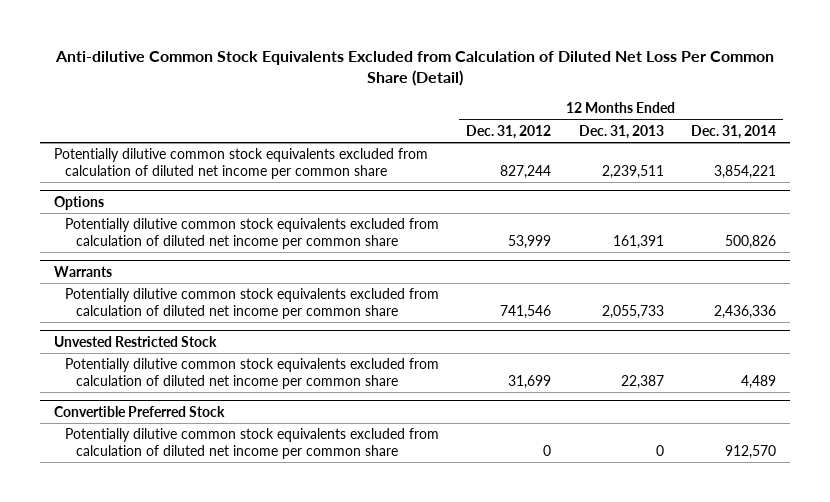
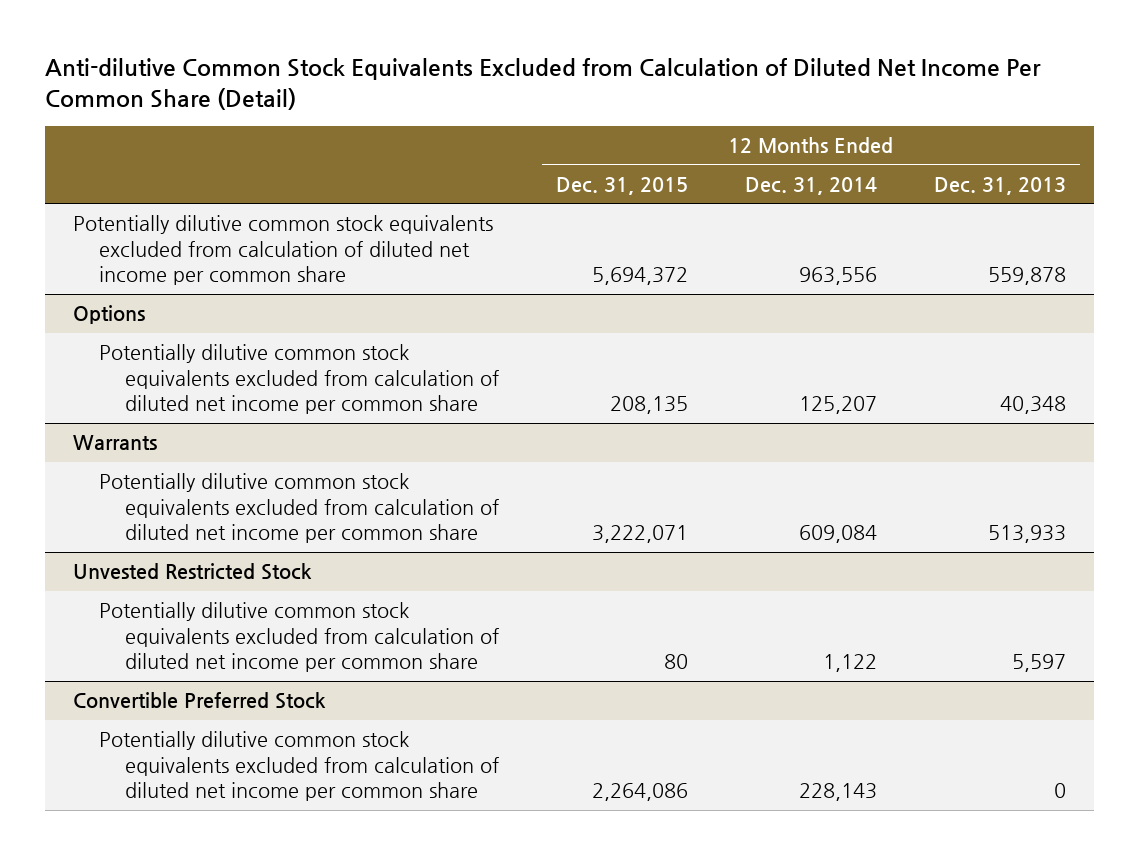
- Anti-dilutive Common Stock Equivalents Excluded from Calculation of Diluted Net Loss Per Common Share (Detail)
+ Anti-dilutive Common Stock Equivalents Excluded from Calculation of Diluted Net Income Per Common Share (Detail)
- | 12 Months Ended Dec. 31, 2012 | 12 Months Ended Dec. 31, 2013 | 12 Months Ended Dec. 31, 2014
+ | 12 Months Ended Dec. 31, 2015 | 12 Months Ended Dec. 31, 2014 | 12 Months Ended Dec. 31, 2013
- Potentially dilutive common stock equivalents excluded from calculation of diluted net income per common share | 827,244 | 2,239,511 | 3,854,221
+ Potentially dilutive common stock equivalents excluded from calculation of diluted net income per common share | 5,694,372 | 963,556 | 559,878
@ Options
- Potentially dilutive common stock equivalents excluded from calculation of diluted net income per common share | 53,999 | 161,391 | 500,826
+ Potentially dilutive common stock equivalents excluded from calculation of diluted net income per common share | 208,135 | 125,207 | 40,348
@ Warrants
- Potentially dilutive common stock equivalents excluded from calculation of diluted net income per common share | 741,546 | 2,055,733 | 2,436,336
+ Potentially dilutive common stock equivalents excluded from calculation of diluted net income per common share | 3,222,071 | 609,084 | 513,933
@ Unvested Restricted Stock
- Potentially dilutive common stock equivalents excluded from calculation of diluted net income per common share | 31,699 | 22,387 | 4,489
+ Potentially dilutive common stock equivalents excluded from calculation of diluted net income per common share | 80 | 1,122 | 5,597
@ Convertible Preferred Stock
- Potentially dilutive common stock equivalents excluded from calculation of diluted net income per common share | 0 | 0 | 912,570
+ Potentially dilutive common stock equivalents excluded from calculation of diluted net income per common share | 2,264,086 | 228,143 | 0

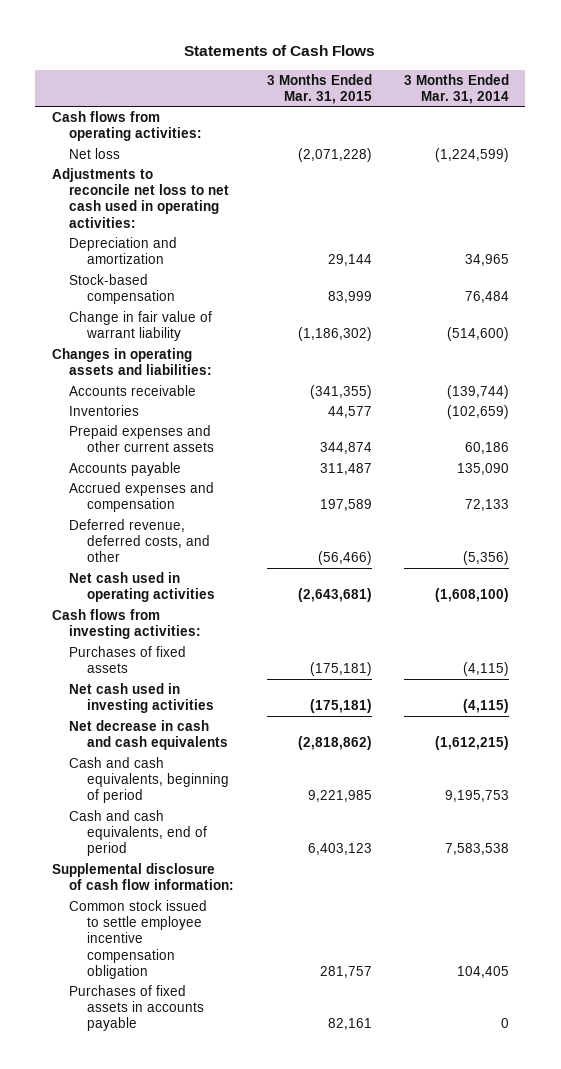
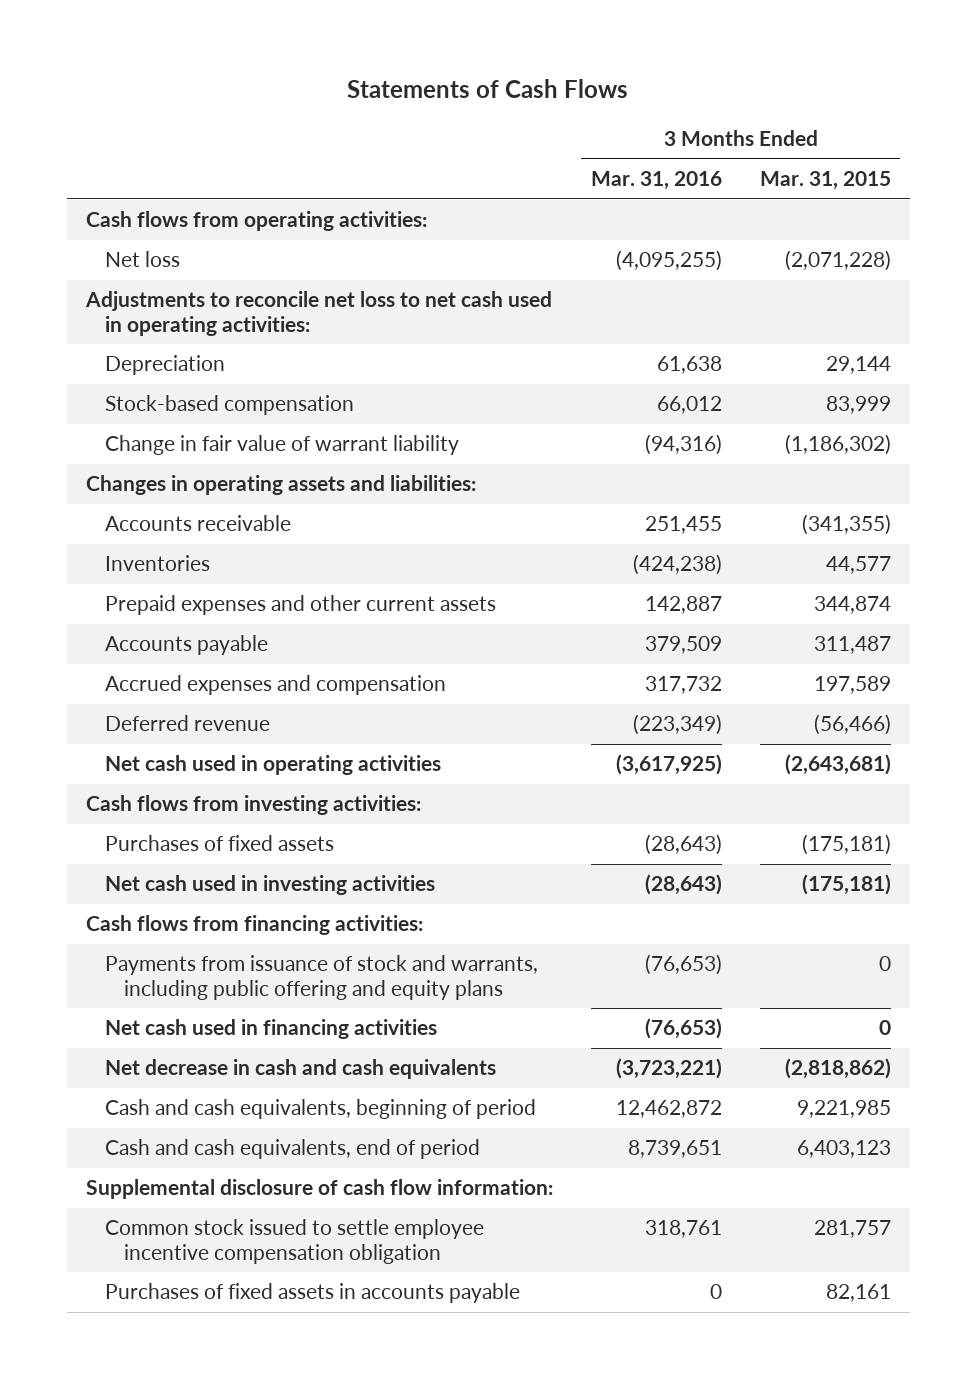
- | 3 Months Ended Mar. 31, 2015 | 3 Months Ended Mar. 31, 2014
+ | 3 Months Ended Mar. 31, 2016 | 3 Months Ended Mar. 31, 2015
- Depreciation and amortization | 29,144 | 34,965
+ Depreciation | 61,638 | 29,144
- Deferred revenue, deferred costs, and other | (56,466) | (5,356)
+ Deferred revenue | (223,349) | (56,466)
+ Cash flows from financing activities:
+ Payments from issuance of stock and warrants, including public offering and equity plans | (76,653) | 0
+ Net cash used in financing activities | (76,653) | 0

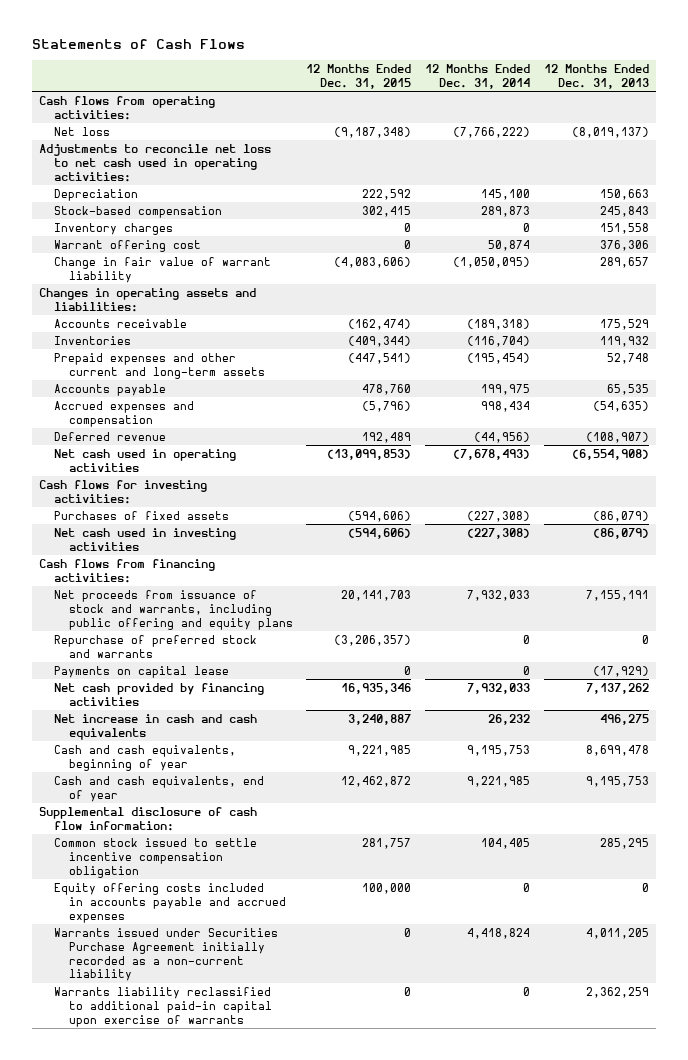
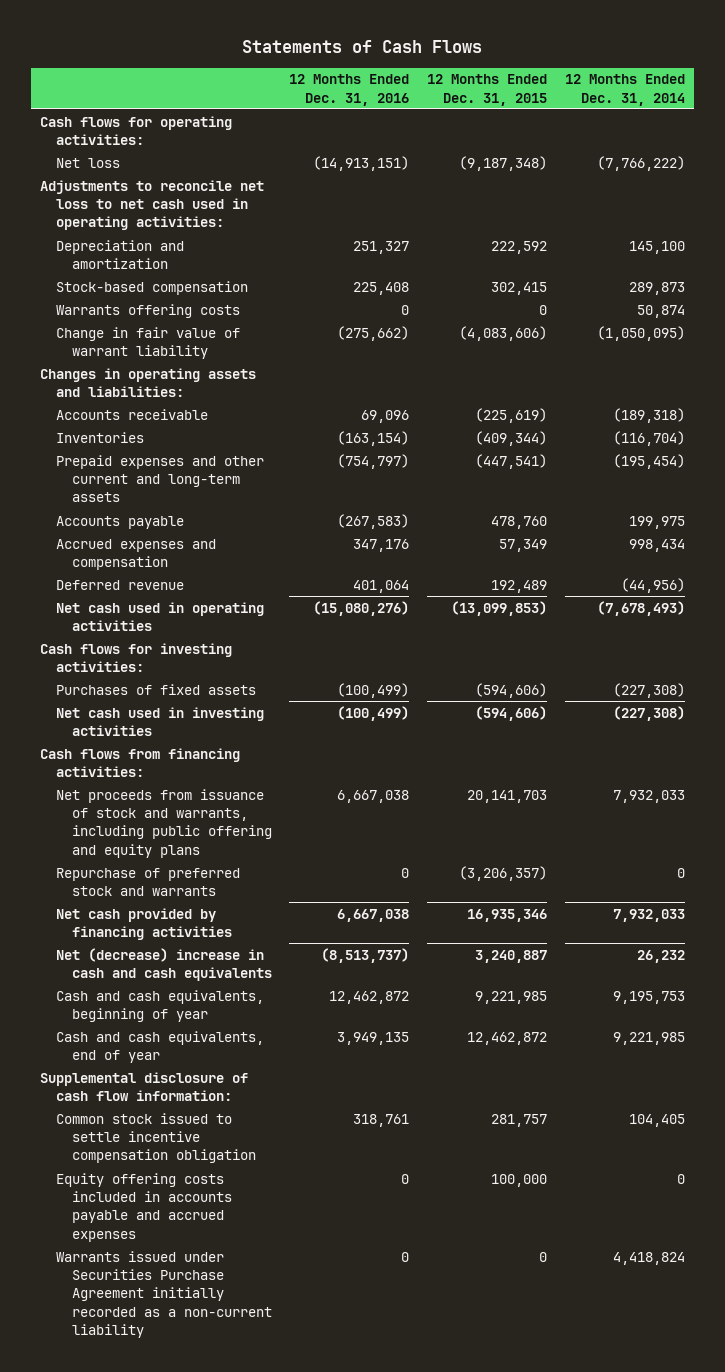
- | 12 Months Ended Dec. 31, 2015 | 12 Months Ended Dec. 31, 2014 | 12 Months Ended Dec. 31, 2013
+ | 12 Months Ended Dec. 31, 2016 | 12 Months Ended Dec. 31, 2015 | 12 Months Ended Dec. 31, 2014
- Cash flows from operating activities:
+ Cash flows for operating activities:
- Depreciation | 222,592 | 145,100 | 150,663
+ Depreciation and amortization | 251,327 | 222,592 | 145,100
- Inventory charges | 0 | 0 | 151,558
- Warrant offering cost | 0 | 50,874 | 376,306
+ Warrants offering costs | 0 | 0 | 50,874
- Accounts receivable | (162,474) | (189,318) | 175,529
+ Accounts receivable | 69,096 | (225,619) | (189,318)
- Accrued expenses and compensation | (5,796) | 998,434 | (54,635)
+ Accrued expenses and compensation | 347,176 | 57,349 | 998,434
- Payments on capital lease | 0 | 0 | (17,929)
- Net increase in cash and cash equivalents | 3,240,887 | 26,232 | 496,275
+ Net (decrease) increase in cash and cash equivalents | (8,513,737) | 3,240,887 | 26,232
- Warrants liability reclassified to additional paid-in capital upon exercise of warrants | 0 | 0 | 2,362,259

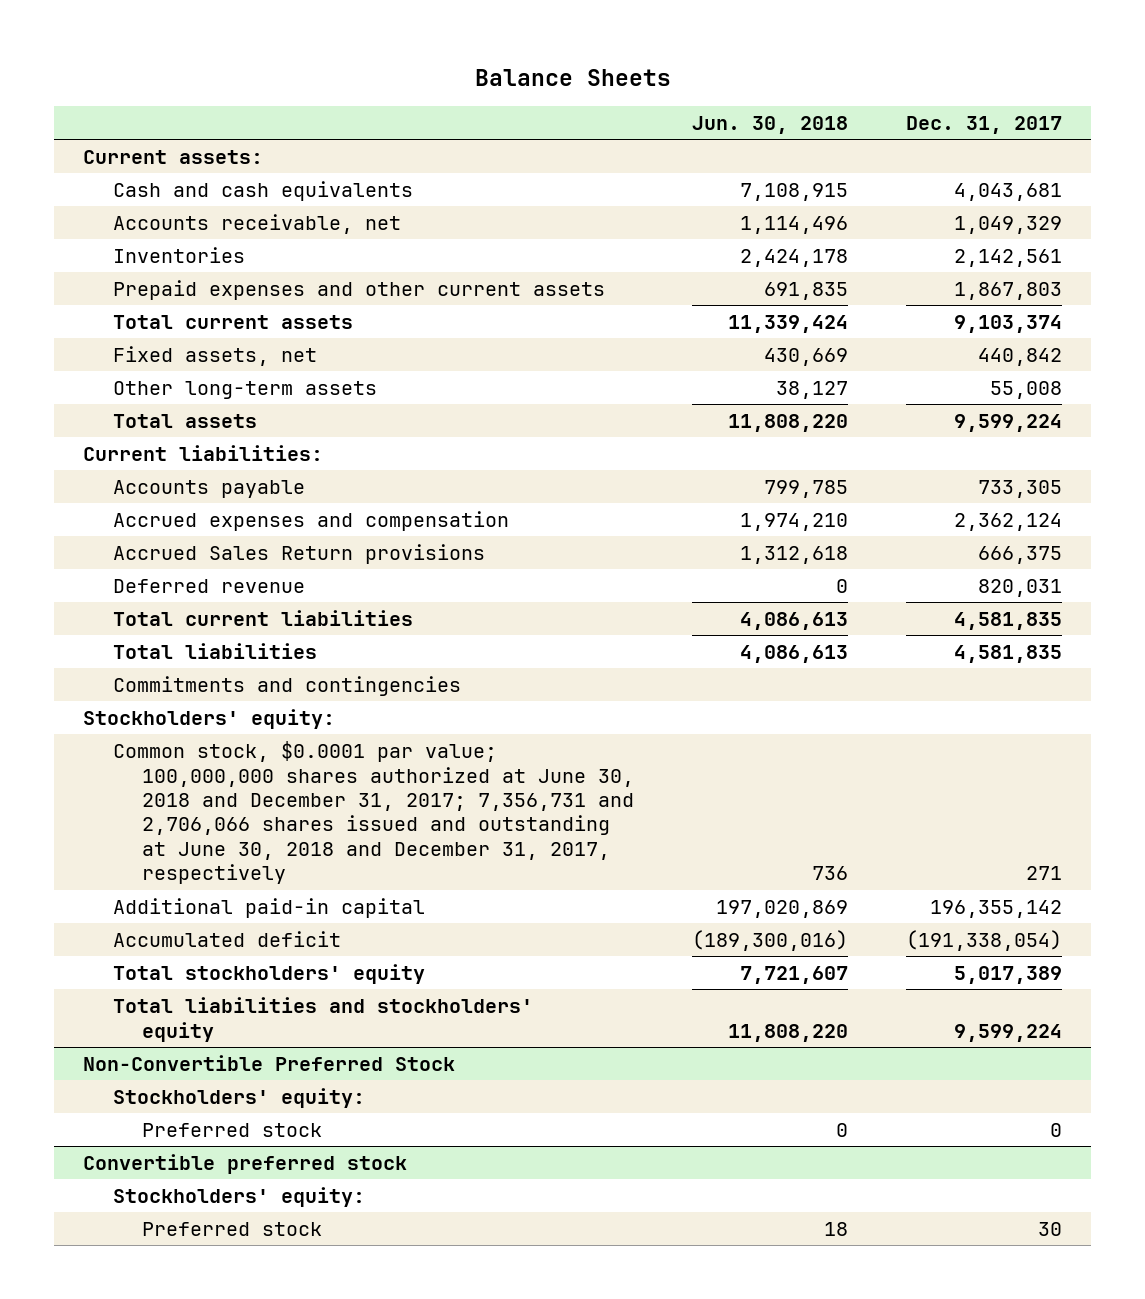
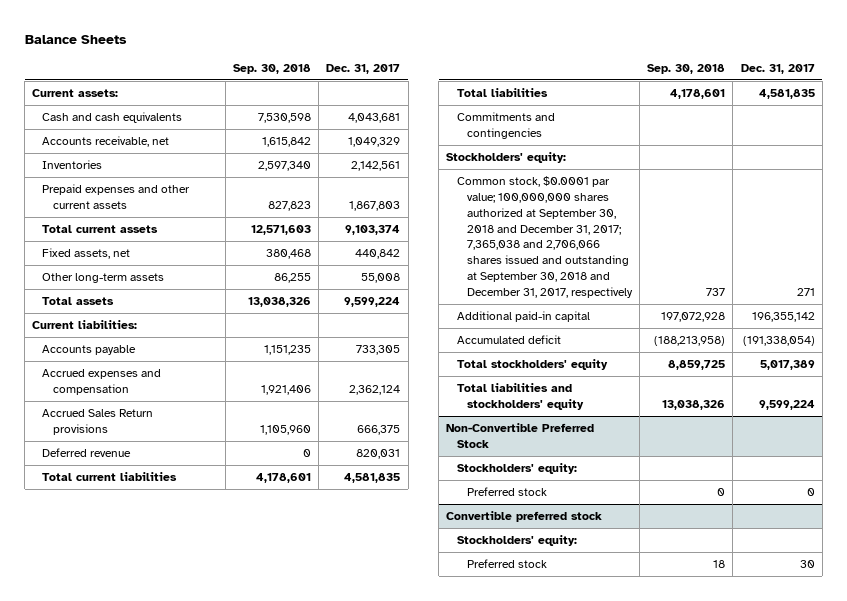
- | Jun. 30, 2018 | Dec. 31, 2017
+ | Sep. 30, 2018 | Dec. 31, 2017
- Common stock, $0.0001 par value; 100,000,000 shares authorized at June 30, 2018 and December 31, 2017; 7,356,731 and 2,706,066 shares issued and outstanding at June 30, 2018 and December 31, 2017, respectively | 736 | 271
+ Common stock, $0.0001 par value; 100,000,000 shares authorized at September 30, 2018 and December 31, 2017; 7,365,038 and 2,706,066 shares issued and outstanding at September 30, 2018 and December 31, 2017, respectively | 737 | 271

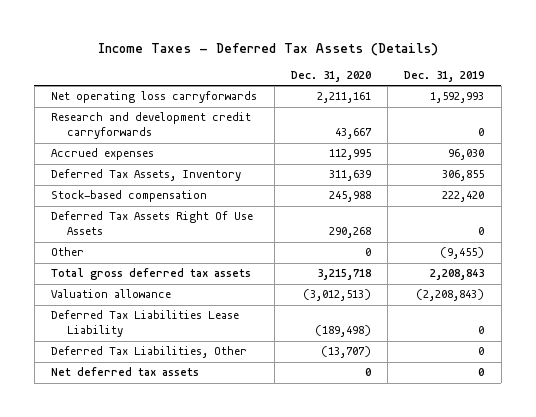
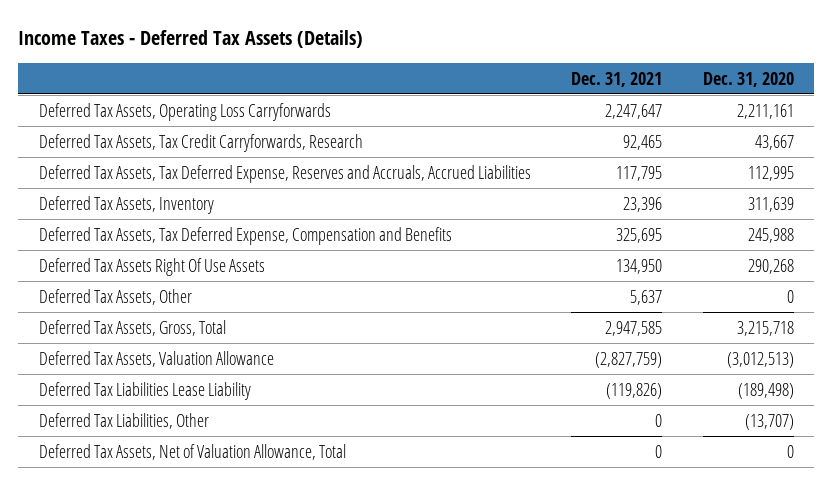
- | Dec. 31, 2020 | Dec. 31, 2019
+ | Dec. 31, 2021 | Dec. 31, 2020
- Net operating loss carryforwards | 2,211,161 | 1,592,993
- Research and development credit carryforwards | 43,667 | 0
- Accrued expenses | 112,995 | 96,030
+ Deferred Tax Assets, Operating Loss Carryforwards | 2,247,647 | 2,211,161
+ Deferred Tax Assets, Tax Credit Carryforwards, Research | 92,465 | 43,667
+ Deferred Tax Assets, Tax Deferred Expense, Reserves and Accruals, Accrued Liabilities | 117,795 | 112,995
- Stock-based compensation | 245,988 | 222,420
+ Deferred Tax Assets, Tax Deferred Expense, Compensation and Benefits | 325,695 | 245,988
- Other | 0 | (9,455)
- Total gross deferred tax assets | 3,215,718 | 2,208,843
- Valuation allowance | (3,012,513) | (2,208,843)
+ Deferred Tax Assets, Other | 5,637 | 0
+ Deferred Tax Assets, Gross, Total | 2,947,585 | 3,215,718
+ Deferred Tax Assets, Valuation Allowance | (2,827,759) | (3,012,513)
- Net deferred tax assets | 0 | 0
+ Deferred Tax Assets, Net of Valuation Allowance, Total | 0 | 0

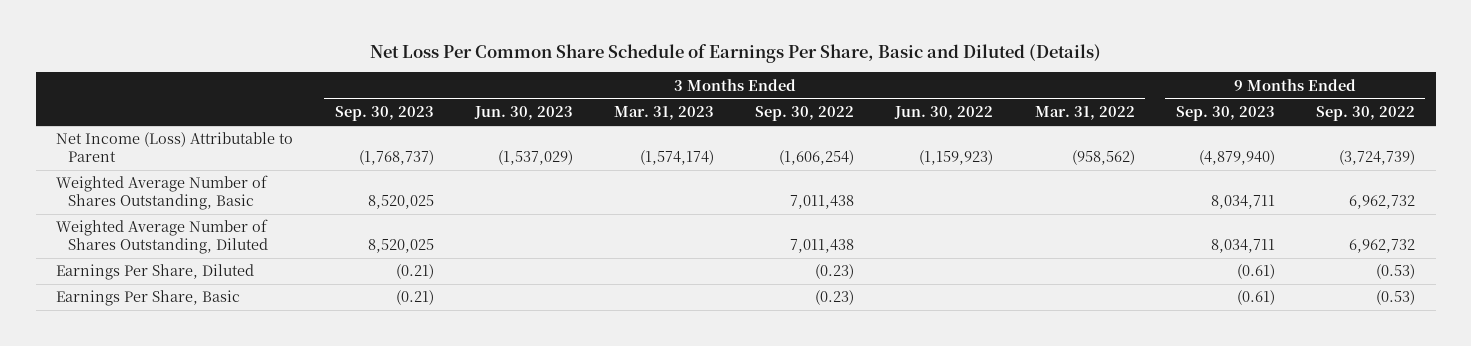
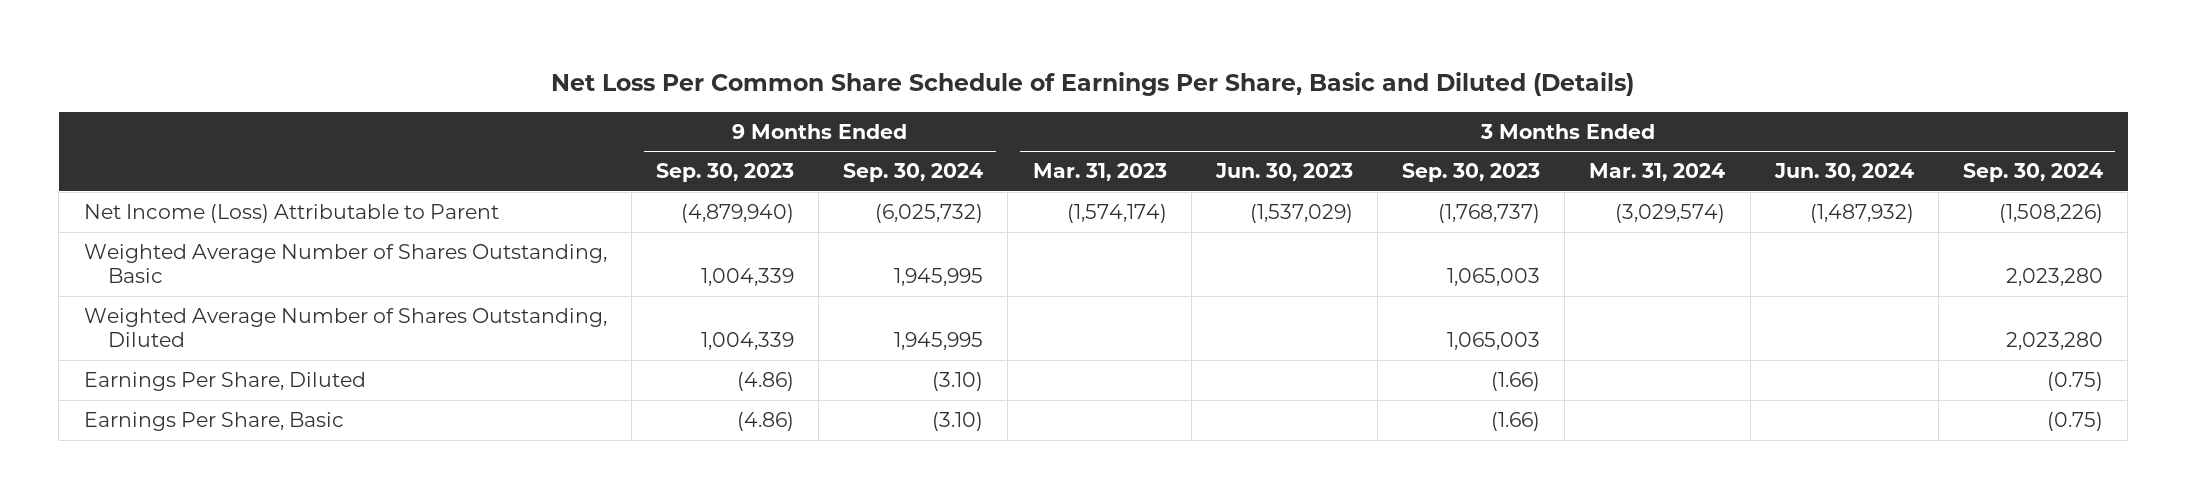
- | 3 Months Ended Sep. 30, 2023 | 3 Months Ended Jun. 30, 2023 | 3 Months Ended Mar. 31, 2023 | 3 Months Ended Sep. 30, 2022 | 3 Months Ended Jun. 30, 2022 | 3 Months Ended Mar. 31, 2022 | 9 Months Ended Sep. 30, 2023 | 9 Months Ended Sep. 30, 2022
+ | 9 Months Ended Sep. 30, 2023 | 9 Months Ended Sep. 30, 2024 | 3 Months Ended Mar. 31, 2023 | 3 Months Ended Jun. 30, 2023 | 3 Months Ended Sep. 30, 2023 | 3 Months Ended Mar. 31, 2024 | 3 Months Ended Jun. 30, 2024 | 3 Months Ended Sep. 30, 2024
- Weighted Average Number of Shares Outstanding, Basic | 8,520,025 | | | 7,011,438 | | | 8,034,711 | 6,962,732
- Weighted Average Number of Shares Outstanding, Diluted | 8,520,025 | | | 7,011,438 | | | 8,034,711 | 6,962,732
- Earnings Per Share, Diluted | (0.21) | | | (0.23) | | | (0.61) | (0.53)
- Earnings Per Share, Basic | (0.21) | | | (0.23) | | | (0.61) | (0.53)
+ Weighted Average Number of Shares Outstanding, Basic | 1,004,339 | 1,945,995 | | | 1,065,003 | | | 2,023,280
+ Weighted Average Number of Shares Outstanding, Diluted | 1,004,339 | 1,945,995 | | | 1,065,003 | | | 2,023,280
+ Earnings Per Share, Diluted | (4.86) | (3.10) | | | (1.66) | | | (0.75)
+ Earnings Per Share, Basic | (4.86) | (3.10) | | | (1.66) | | | (0.75)

